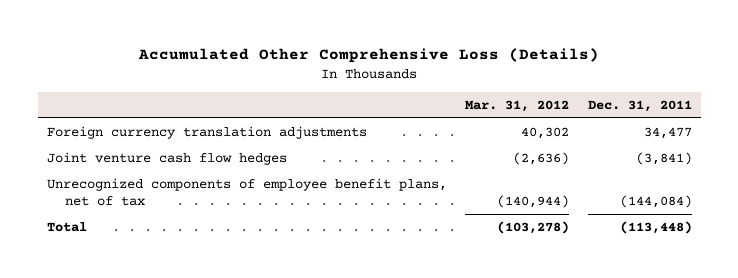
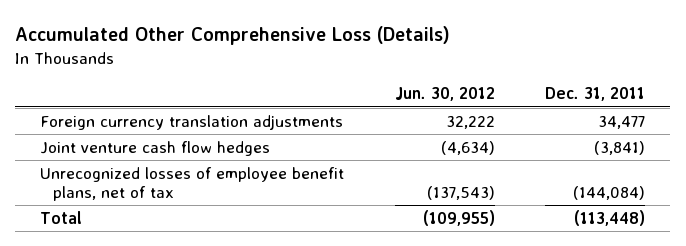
- | Mar. 31, 2012 | Dec. 31, 2011
+ | Jun. 30, 2012 | Dec. 31, 2011
- Unrecognized components of employee benefit plans, net of tax | (140,944) | (144,084)
+ Unrecognized losses of employee benefit plans, net of tax | (137,543) | (144,084)

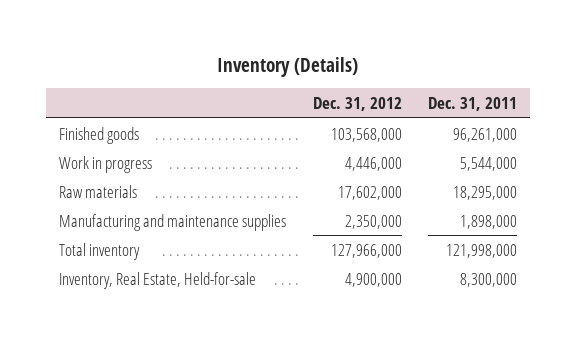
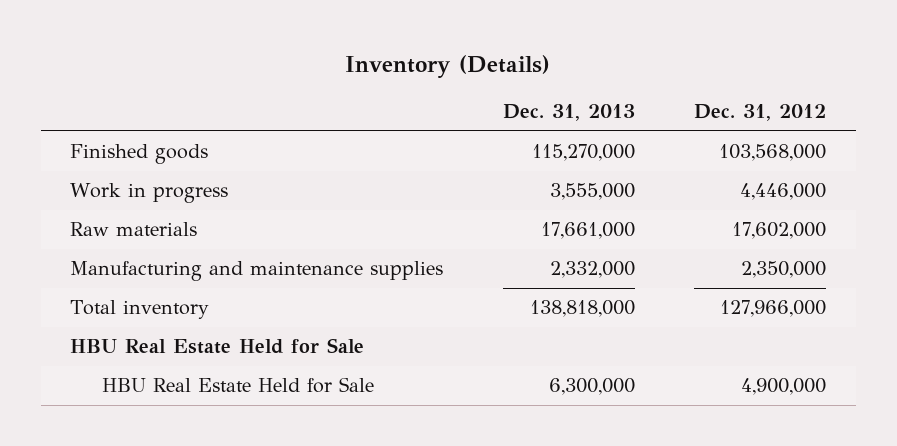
- | Dec. 31, 2012 | Dec. 31, 2011
+ | Dec. 31, 2013 | Dec. 31, 2012
- Inventory, Real Estate, Held-for-sale | 4,900,000 | 8,300,000
+ HBU Real Estate Held for Sale
+ HBU Real Estate Held for Sale | 6,300,000 | 4,900,000

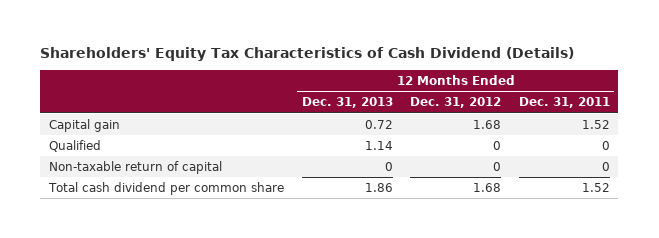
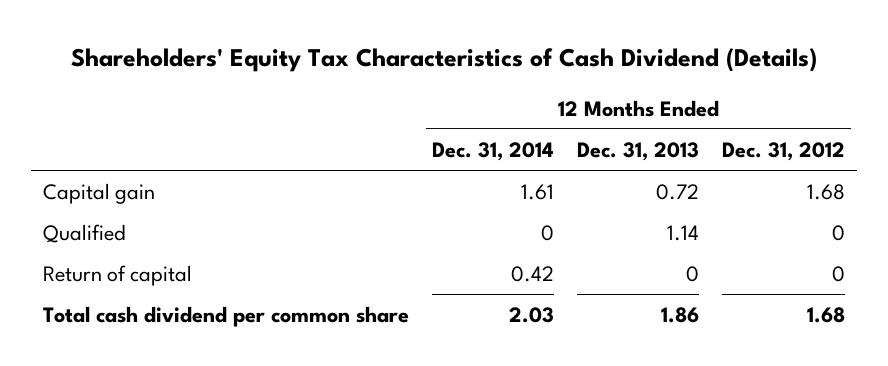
- | 12 Months Ended Dec. 31, 2013 | 12 Months Ended Dec. 31, 2012 | 12 Months Ended Dec. 31, 2011
+ | 12 Months Ended Dec. 31, 2014 | 12 Months Ended Dec. 31, 2013 | 12 Months Ended Dec. 31, 2012
- Non-taxable return of capital | 0 | 0 | 0
+ Return of capital | 0.42 | 0 | 0

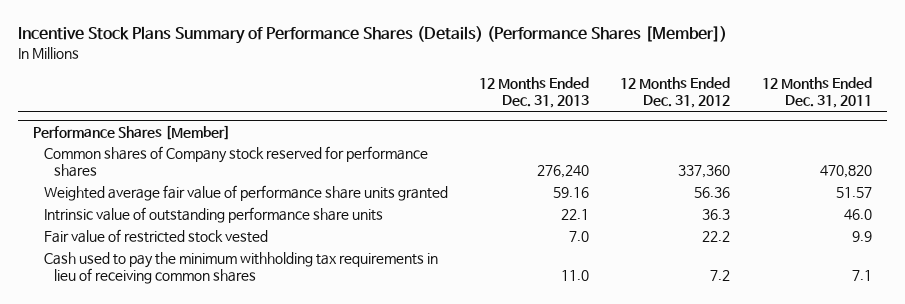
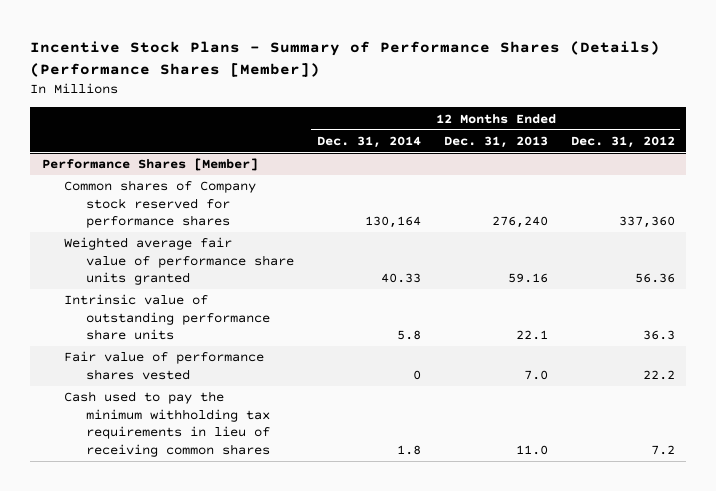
- Incentive Stock Plans Summary of Performance Shares (Details) (Performance Shares [Member])
+ Incentive Stock Plans - Summary of Performance Shares (Details) (Performance Shares [Member])
- | 12 Months Ended Dec. 31, 2013 | 12 Months Ended Dec. 31, 2012 | 12 Months Ended Dec. 31, 2011
+ | 12 Months Ended Dec. 31, 2014 | 12 Months Ended Dec. 31, 2013 | 12 Months Ended Dec. 31, 2012
@ Performance Shares [Member]
- Fair value of restricted stock vested | 7.0 | 22.2 | 9.9
+ Fair value of performance shares vested | 0 | 7.0 | 22.2

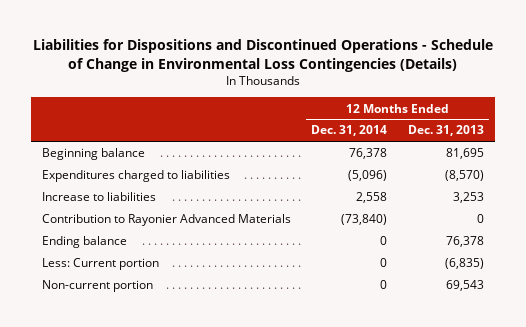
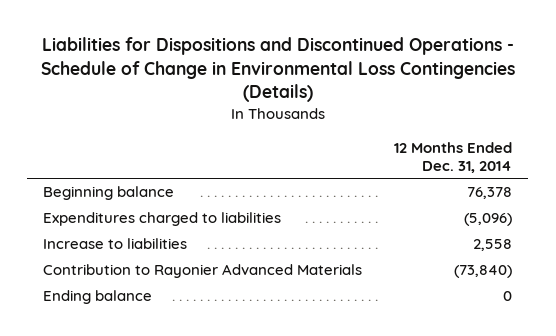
- | 12 Months Ended Dec. 31, 2014 | 12 Months Ended Dec. 31, 2013
+ | 12 Months Ended Dec. 31, 2014
- Less: Current portion | 0 | (6,835)
- Non-current portion | 0 | 69,543

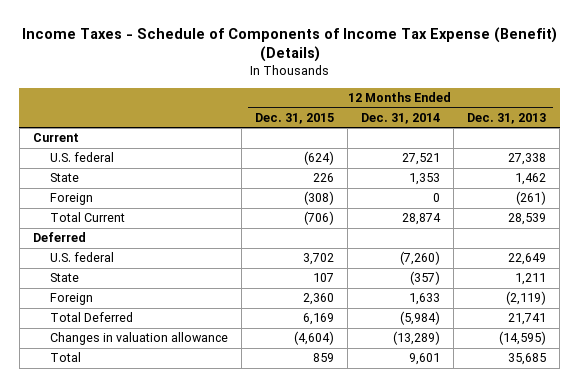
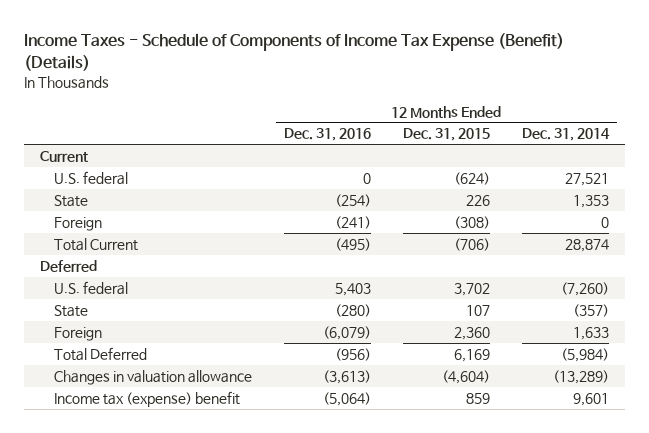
- | 12 Months Ended Dec. 31, 2015 | 12 Months Ended Dec. 31, 2014 | 12 Months Ended Dec. 31, 2013
+ | 12 Months Ended Dec. 31, 2016 | 12 Months Ended Dec. 31, 2015 | 12 Months Ended Dec. 31, 2014
- Total | 859 | 9,601 | 35,685
+ Income tax (expense) benefit | (5,064) | 859 | 9,601

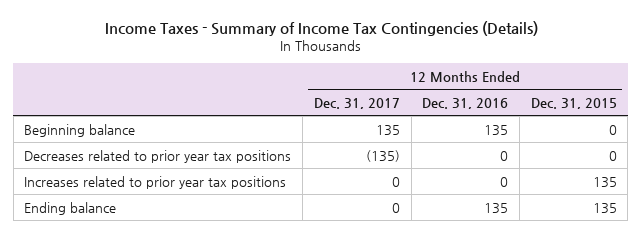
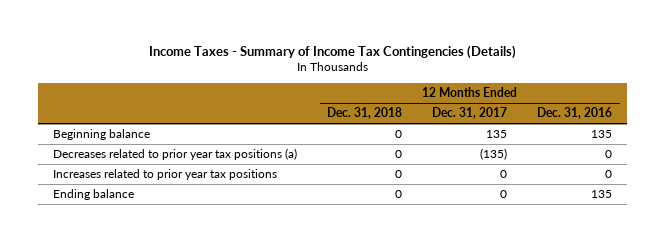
- | 12 Months Ended Dec. 31, 2017 | 12 Months Ended Dec. 31, 2016 | 12 Months Ended Dec. 31, 2015
+ | 12 Months Ended Dec. 31, 2018 | 12 Months Ended Dec. 31, 2017 | 12 Months Ended Dec. 31, 2016
- Decreases related to prior year tax positions | (135) | 0 | 0
+ Decreases related to prior year tax positions (a) | 0 | (135) | 0

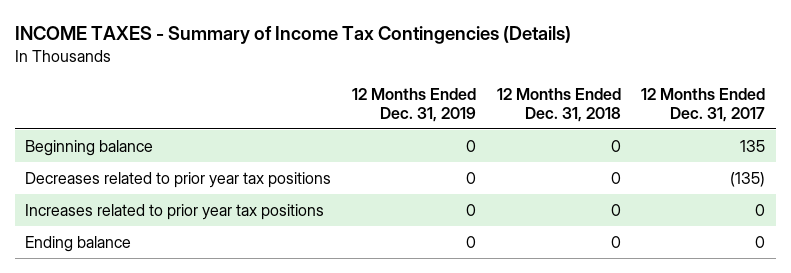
- Income Taxes - Summary of Income Tax Contingencies (Details)
+ INCOME TAXES - Summary of Income Tax Contingencies (Details)
- | 12 Months Ended Dec. 31, 2018 | 12 Months Ended Dec. 31, 2017 | 12 Months Ended Dec. 31, 2016
+ | 12 Months Ended Dec. 31, 2019 | 12 Months Ended Dec. 31, 2018 | 12 Months Ended Dec. 31, 2017
- Decreases related to prior year tax positions (a) | 0 | (135) | 0
+ Decreases related to prior year tax positions | 0 | 0 | (135)

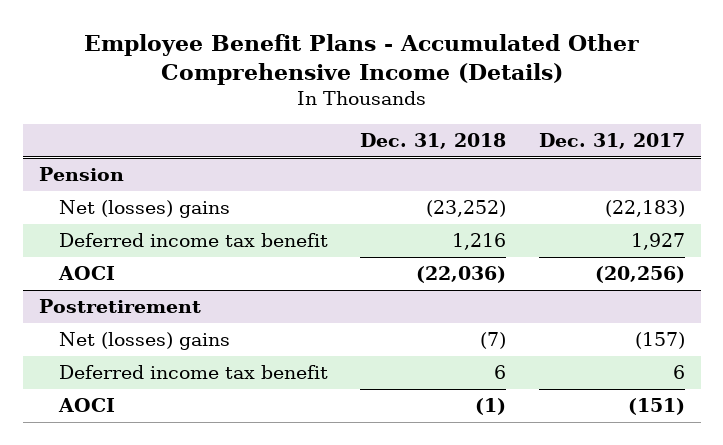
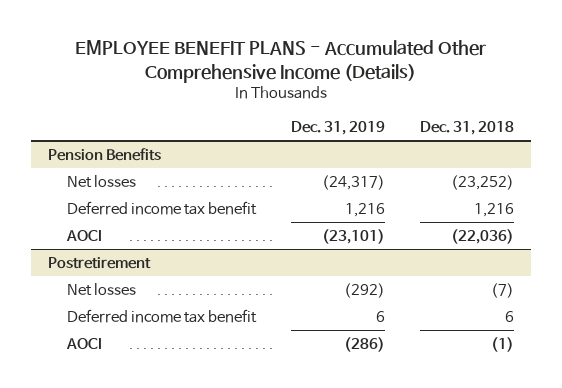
- Employee Benefit Plans - Accumulated Other Comprehensive Income (Details)
+ EMPLOYEE BENEFIT PLANS - Accumulated Other Comprehensive Income (Details)
- | Dec. 31, 2018 | Dec. 31, 2017
+ | Dec. 31, 2019 | Dec. 31, 2018
- Pension
- Net (losses) gains | (23,252) | (22,183)
+ Pension Benefits
+ Net losses | (24,317) | (23,252)
@ Postretirement
- Net (losses) gains | (7) | (157)
+ Net losses | (292) | (7)

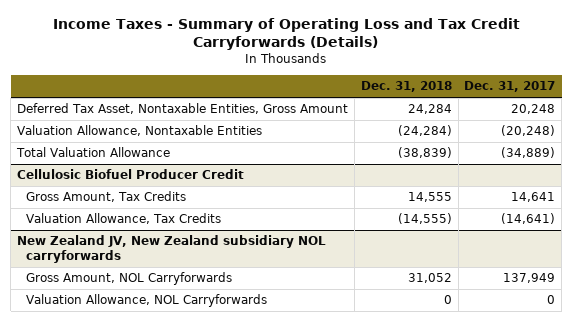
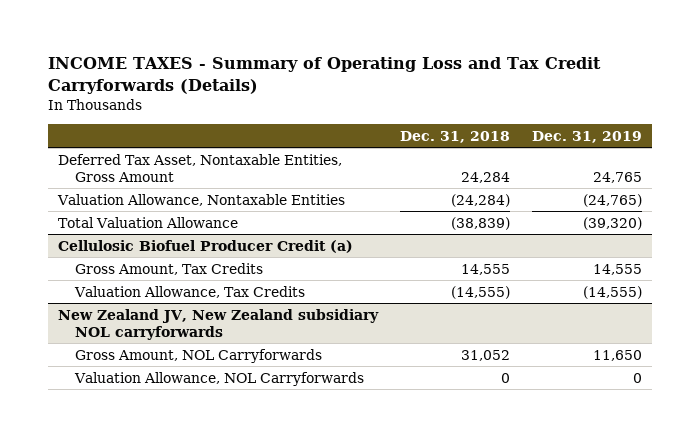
- Income Taxes - Summary of Operating Loss and Tax Credit Carryforwards (Details)
+ INCOME TAXES - Summary of Operating Loss and Tax Credit Carryforwards (Details)
- | Dec. 31, 2018 | Dec. 31, 2017
+ | Dec. 31, 2018 | Dec. 31, 2019
- Cellulosic Biofuel Producer Credit
+ Cellulosic Biofuel Producer Credit (a)

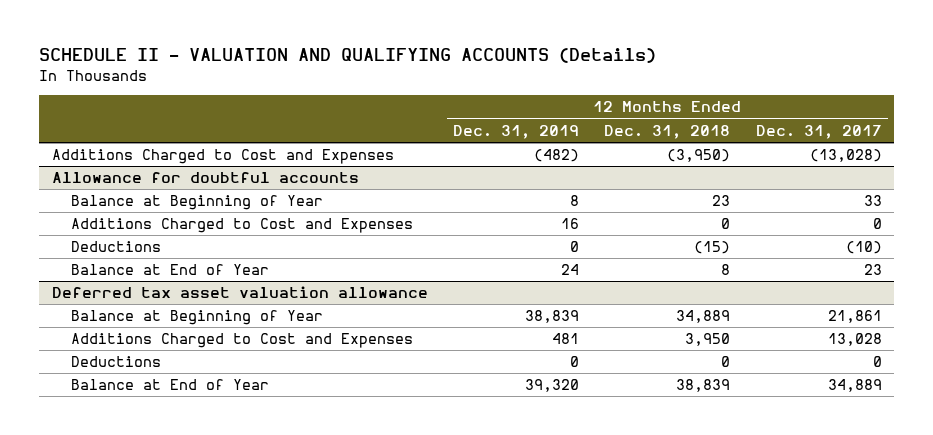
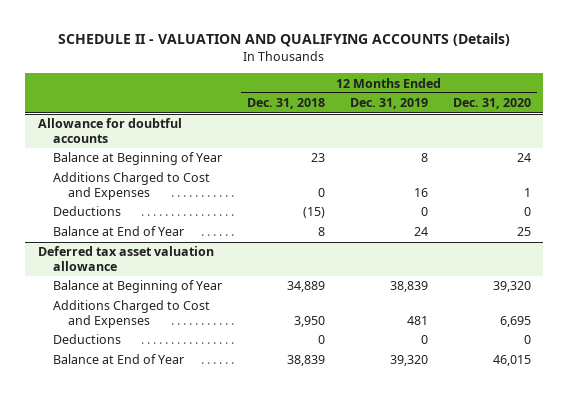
- | 12 Months Ended Dec. 31, 2019 | 12 Months Ended Dec. 31, 2018 | 12 Months Ended Dec. 31, 2017
+ | 12 Months Ended Dec. 31, 2018 | 12 Months Ended Dec. 31, 2019 | 12 Months Ended Dec. 31, 2020
- Additions Charged to Cost and Expenses | (482) | (3,950) | (13,028)

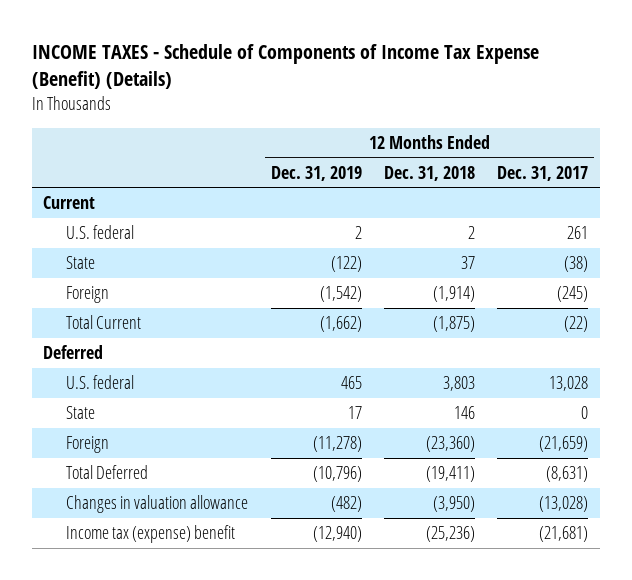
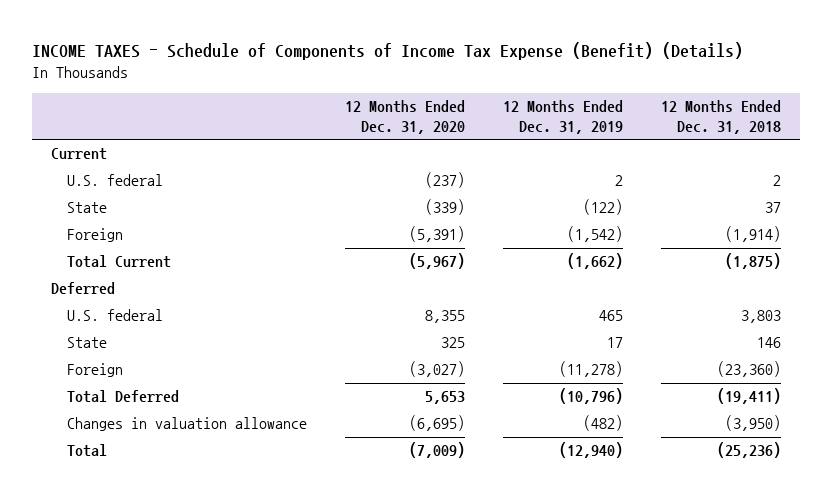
- | 12 Months Ended Dec. 31, 2019 | 12 Months Ended Dec. 31, 2018 | 12 Months Ended Dec. 31, 2017
+ | 12 Months Ended Dec. 31, 2020 | 12 Months Ended Dec. 31, 2019 | 12 Months Ended Dec. 31, 2018
- Income tax (expense) benefit | (12,940) | (25,236) | (21,681)
+ Total | (7,009) | (12,940) | (25,236)

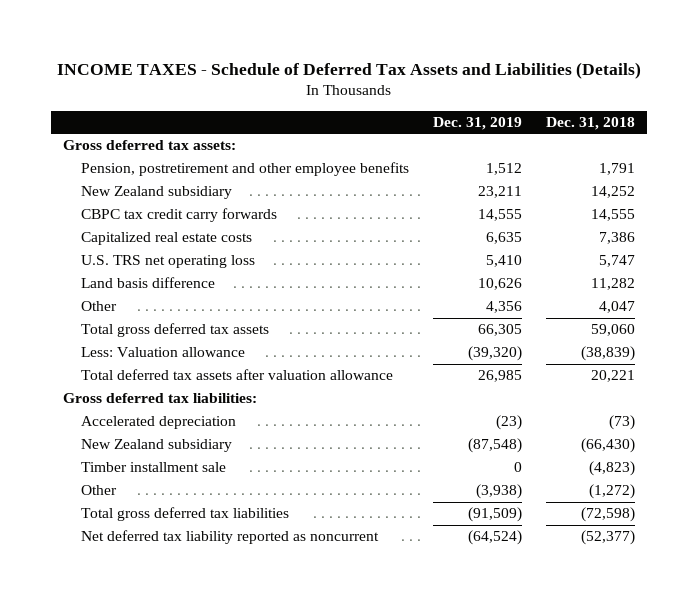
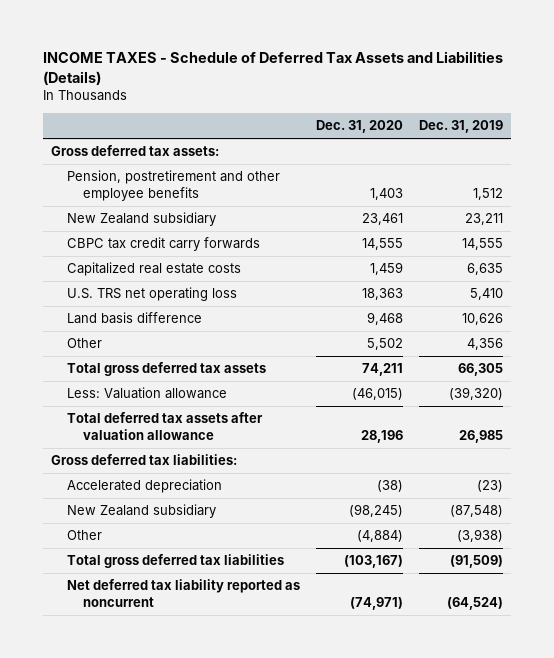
- | Dec. 31, 2019 | Dec. 31, 2018
+ | Dec. 31, 2020 | Dec. 31, 2019
- Timber installment sale | 0 | (4,823)

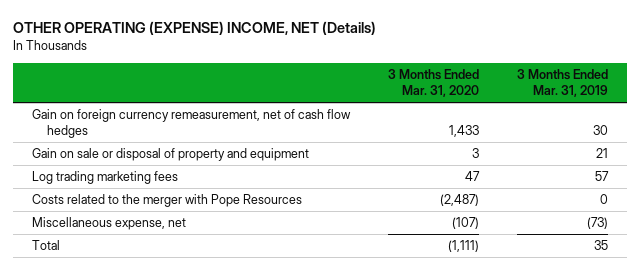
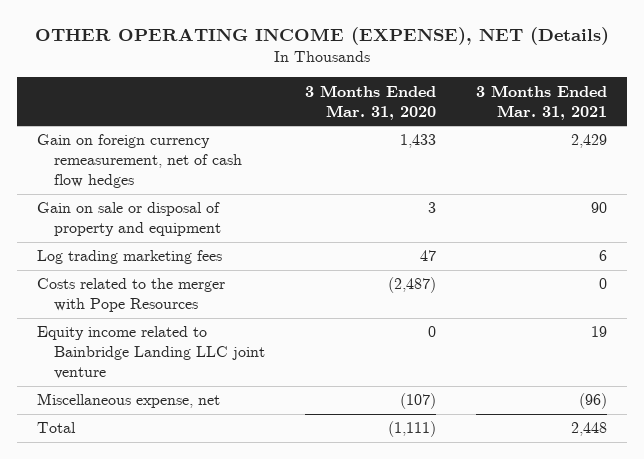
- OTHER OPERATING (EXPENSE) INCOME, NET (Details)
+ OTHER OPERATING INCOME (EXPENSE), NET (Details)
- | 3 Months Ended Mar. 31, 2020 | 3 Months Ended Mar. 31, 2019
+ | 3 Months Ended Mar. 31, 2020 | 3 Months Ended Mar. 31, 2021
+ Equity income related to Bainbridge Landing LLC joint venture | 0 | 19

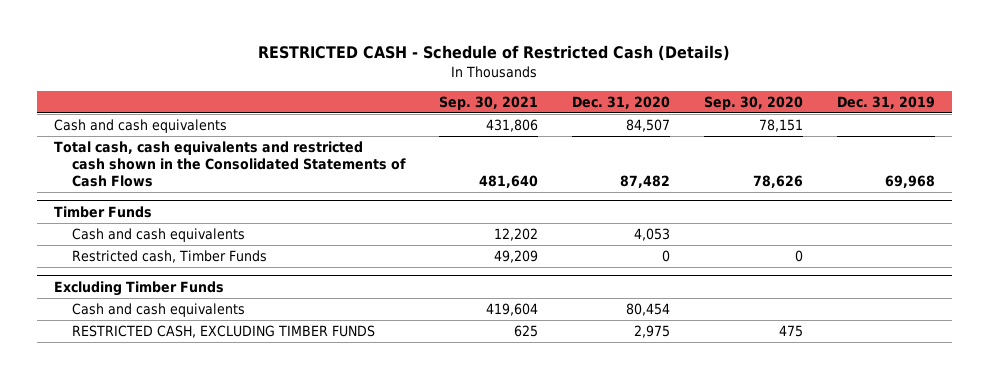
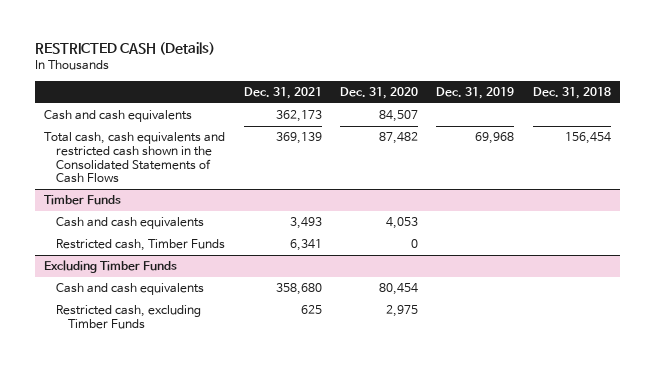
- RESTRICTED CASH - Schedule of Restricted Cash (Details)
+ RESTRICTED CASH (Details)
- | Sep. 30, 2021 | Dec. 31, 2020 | Sep. 30, 2020 | Dec. 31, 2019
+ | Dec. 31, 2021 | Dec. 31, 2020 | Dec. 31, 2019 | Dec. 31, 2018
@ Excluding Timber Funds
- RESTRICTED CASH, EXCLUDING TIMBER FUNDS | 625 | 2,975 | 475 |
+ Restricted cash, excluding Timber Funds | 625 | 2,975 | |

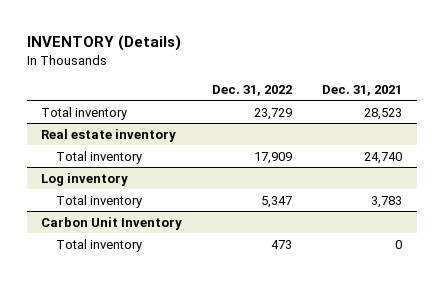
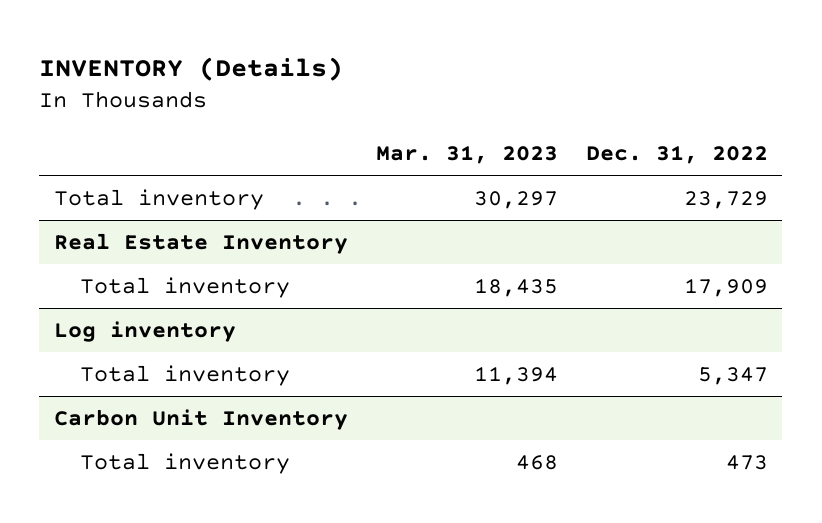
- | Dec. 31, 2022 | Dec. 31, 2021
+ | Mar. 31, 2023 | Dec. 31, 2022
- Real estate inventory
+ Real Estate Inventory

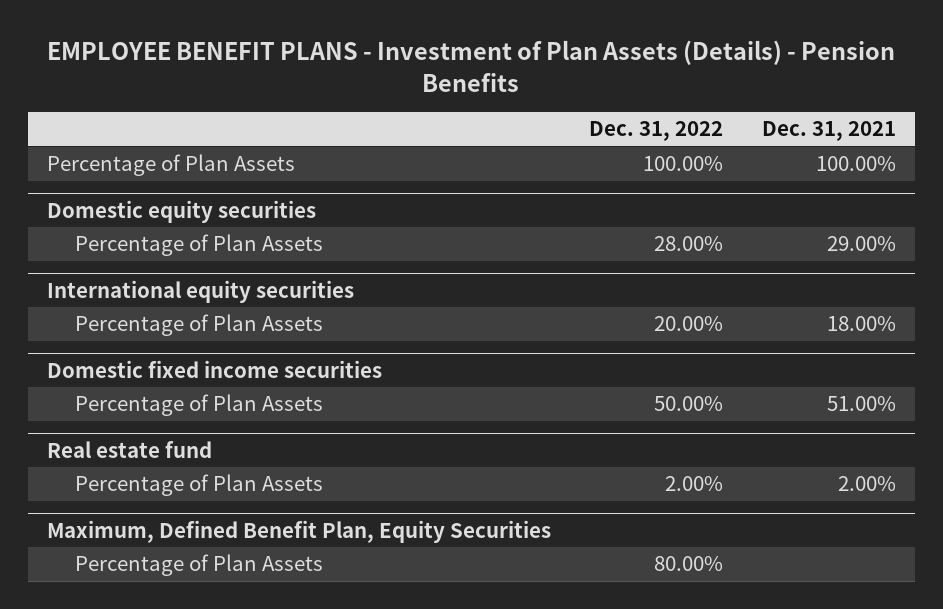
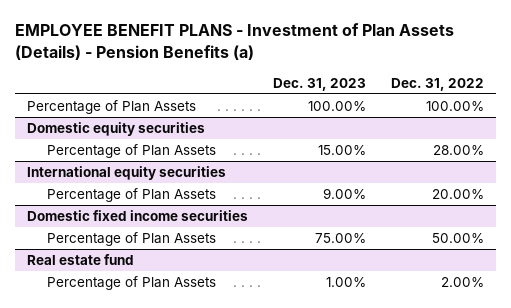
- EMPLOYEE BENEFIT PLANS - Investment of Plan Assets (Details) - Pension Benefits
+ EMPLOYEE BENEFIT PLANS - Investment of Plan Assets (Details) - Pension Benefits (a)
- | Dec. 31, 2022 | Dec. 31, 2021
+ | Dec. 31, 2023 | Dec. 31, 2022
- Maximum, Defined Benefit Plan, Equity Securities
- Percentage of Plan Assets | 80.00% |

